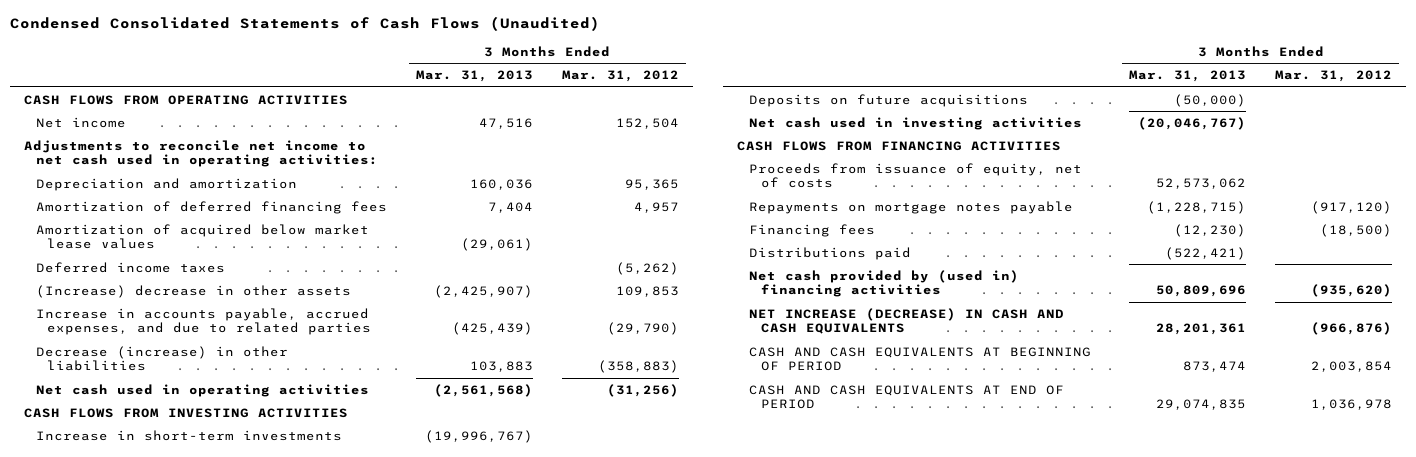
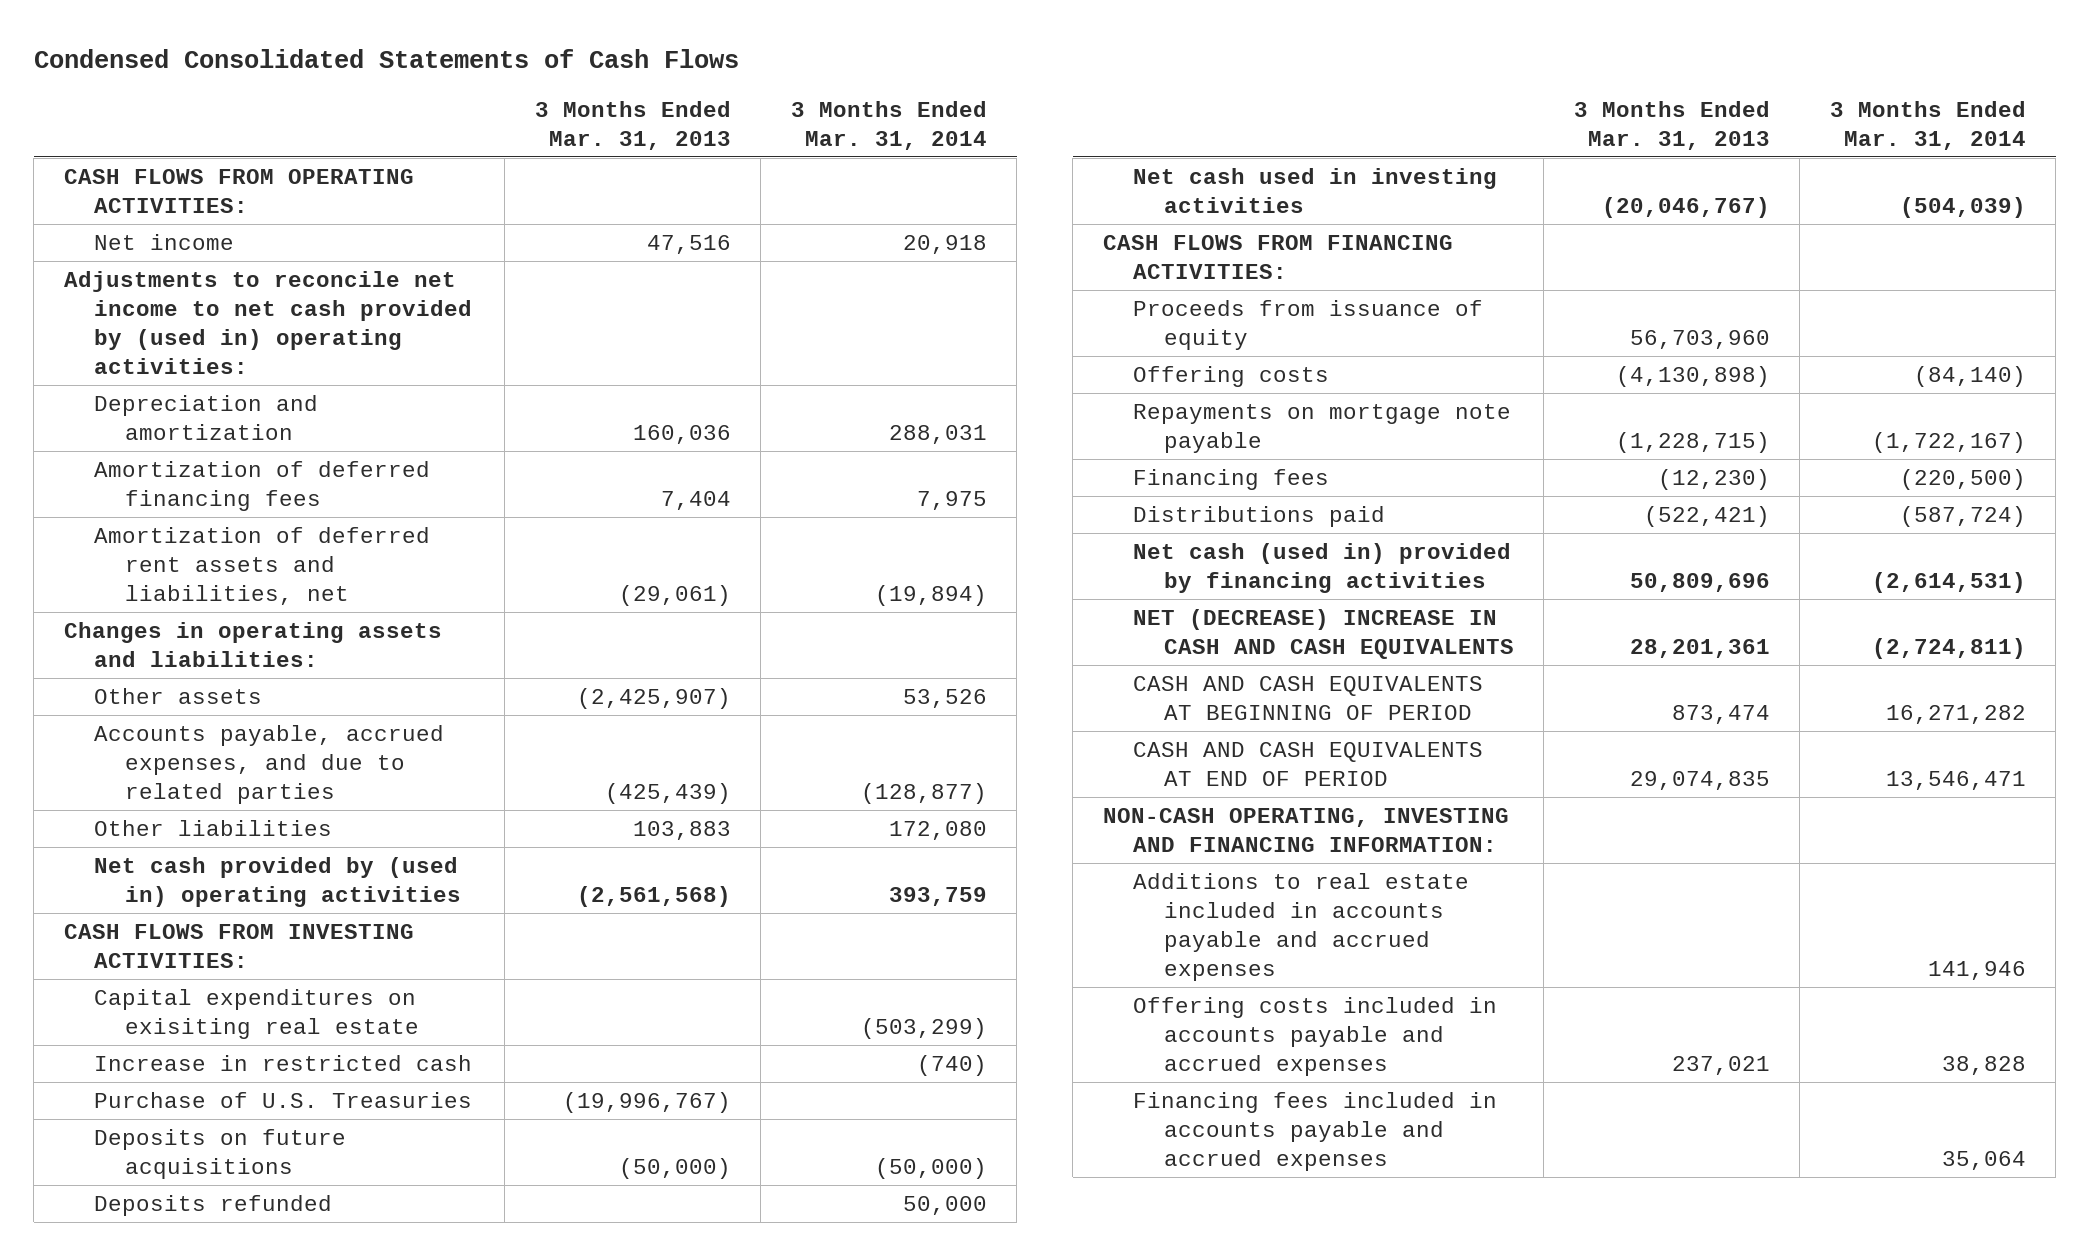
- Condensed Consolidated Statements of Cash Flows (Unaudited)
+ Condensed Consolidated Statements of Cash Flows
- | 3 Months Ended Mar. 31, 2013 | 3 Months Ended Mar. 31, 2012
+ | 3 Months Ended Mar. 31, 2013 | 3 Months Ended Mar. 31, 2014
- CASH FLOWS FROM OPERATING ACTIVITIES
+ CASH FLOWS FROM OPERATING ACTIVITIES:
- Adjustments to reconcile net income to net cash used in operating activities:
+ Adjustments to reconcile net income to net cash provided by (used in) operating activities:
- Amortization of acquired below market lease values | (29,061) |
- Deferred income taxes | | (5,262)
- (Increase) decrease in other assets | (2,425,907) | 109,853
- Increase in accounts payable, accrued expenses, and due to related parties | (425,439) | (29,790)
- Decrease (increase) in other liabilities | 103,883 | (358,883)
- Net cash used in operating activities | (2,561,568) | (31,256)
- CASH FLOWS FROM INVESTING ACTIVITIES
- Increase in short-term investments | (19,996,767) |
+ Amortization of deferred rent assets and liabilities, net | (29,061) | (19,894)
+ Changes in operating assets and liabilities:
+ Other assets | (2,425,907) | 53,526
+ Accounts payable, accrued expenses, and due to related parties | (425,439) | (128,877)
+ Other liabilities | 103,883 | 172,080
+ Net cash provided by (used in) operating activities | (2,561,568) | 393,759
+ CASH FLOWS FROM INVESTING ACTIVITIES:
+ Capital expenditures on exisiting real estate | | (503,299)
+ Increase in restricted cash | | (740)
+ Purchase of U.S. Treasuries | (19,996,767) |
+ Deposits refunded | | 50,000
- CASH FLOWS FROM FINANCING ACTIVITIES
- Proceeds from issuance of equity, net of costs | 52,573,062 |
- Repayments on mortgage notes payable | (1,228,715) | (917,120)
+ CASH FLOWS FROM FINANCING ACTIVITIES:
+ Proceeds from issuance of equity | 56,703,960 |
+ Offering costs | (4,130,898) | (84,140)
+ Repayments on mortgage note payable | (1,228,715) | (1,722,167)
- Net cash provided by (used in) financing activities | 50,809,696 | (935,620)
- NET INCREASE (DECREASE) IN CASH AND CASH EQUIVALENTS | 28,201,361 | (966,876)
+ Net cash (used in) provided by financing activities | 50,809,696 | (2,614,531)
+ NET (DECREASE) INCREASE IN CASH AND CASH EQUIVALENTS | 28,201,361 | (2,724,811)
+ NON-CASH OPERATING, INVESTING AND FINANCING INFORMATION:
+ Additions to real estate included in accounts payable and accrued expenses | | 141,946
+ Offering costs included in accounts payable and accrued expenses | 237,021 | 38,828
+ Financing fees included in accounts payable and accrued expenses | | 35,064

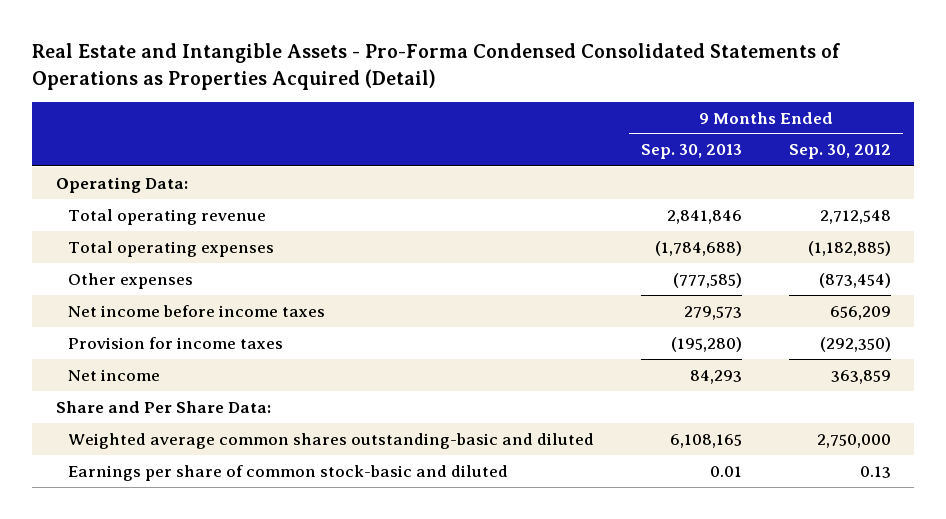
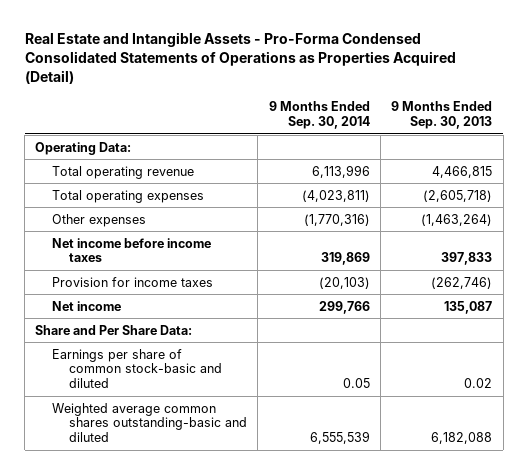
- | 9 Months Ended Sep. 30, 2013 | 9 Months Ended Sep. 30, 2012
+ | 9 Months Ended Sep. 30, 2014 | 9 Months Ended Sep. 30, 2013
- Total operating revenue | 2,841,846 | 2,712,548
- Total operating expenses | (1,784,688) | (1,182,885)
- Other expenses | (777,585) | (873,454)
- Net income before income taxes | 279,573 | 656,209
- Provision for income taxes | (195,280) | (292,350)
- Net income | 84,293 | 363,859
+ Total operating revenue | 6,113,996 | 4,466,815
+ Total operating expenses | (4,023,811) | (2,605,718)
+ Other expenses | (1,770,316) | (1,463,264)
+ Net income before income taxes | 319,869 | 397,833
+ Provision for income taxes | (20,103) | (262,746)
+ Net income | 299,766 | 135,087
- Weighted average common shares outstanding-basic and diluted | 6,108,165 | 2,750,000
- Earnings per share of common stock-basic and diluted | 0.01 | 0.13
+ Earnings per share of common stock-basic and diluted | 0.05 | 0.02
+ Weighted average common shares outstanding-basic and diluted | 6,555,539 | 6,182,088

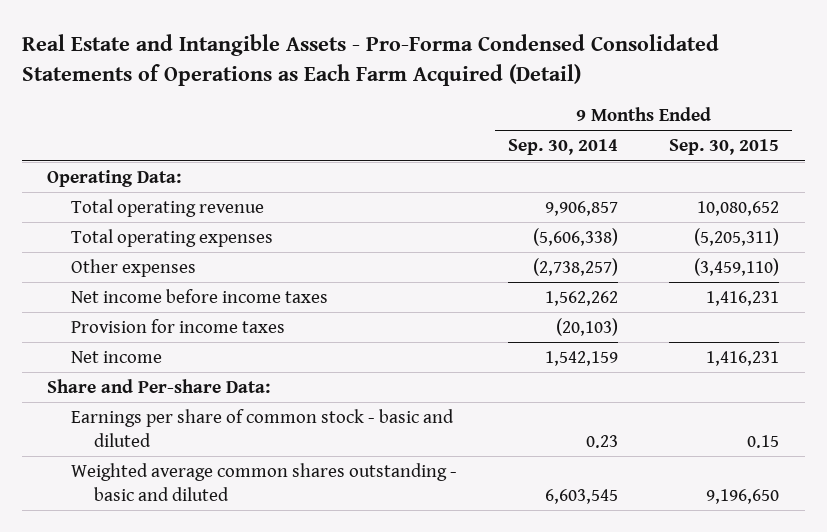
- Real Estate and Intangible Assets - Pro-Forma Condensed Consolidated Statements of Operations as Properties Acquired (Detail)
+ Real Estate and Intangible Assets - Pro-Forma Condensed Consolidated Statements of Operations as Each Farm Acquired (Detail)
- | 9 Months Ended Sep. 30, 2014 | 9 Months Ended Sep. 30, 2013
+ | 9 Months Ended Sep. 30, 2014 | 9 Months Ended Sep. 30, 2015
- Total operating revenue | 6,113,996 | 4,466,815
- Total operating expenses | (4,023,811) | (2,605,718)
- Other expenses | (1,770,316) | (1,463,264)
- Net income before income taxes | 319,869 | 397,833
+ Total operating revenue | 9,906,857 | 10,080,652
+ Total operating expenses | (5,606,338) | (5,205,311)
+ Other expenses | (2,738,257) | (3,459,110)
+ Net income before income taxes | 1,562,262 | 1,416,231
- Net income | 299,766 | 135,087
- Share and Per Share Data:
- Earnings per share of common stock-basic and diluted | 0.05 | 0.02
- Weighted average common shares outstanding-basic and diluted | 6,555,539 | 6,182,088
+ Net income | 1,542,159 | 1,416,231
+ Share and Per-share Data:
+ Earnings per share of common stock - basic and diluted | 0.23 | 0.15
+ Weighted average common shares outstanding - basic and diluted | 6,603,545 | 9,196,650

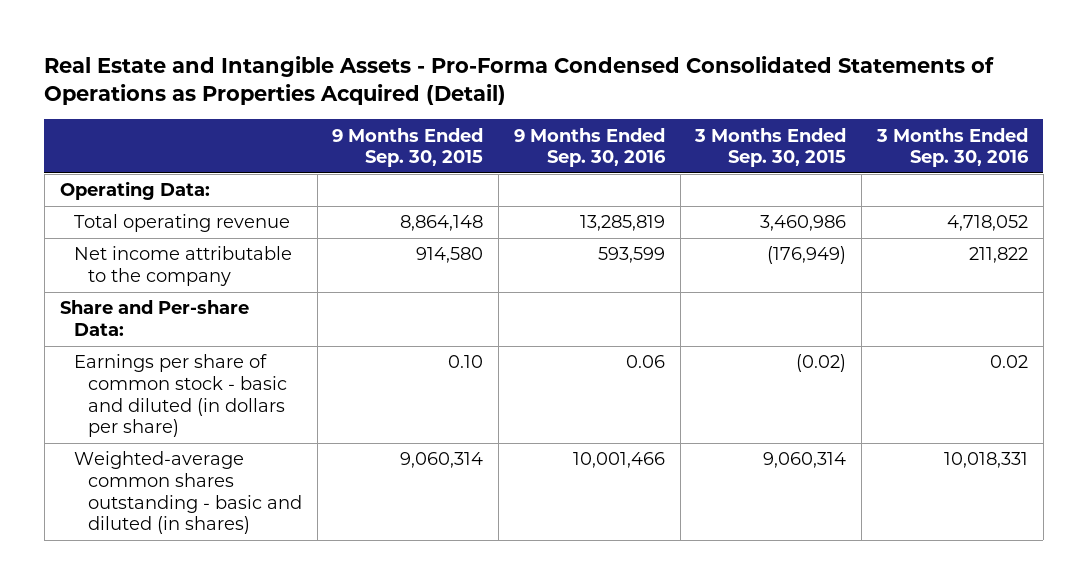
- Real Estate and Intangible Assets - Pro-Forma Condensed Consolidated Statements of Operations as Each Farm Acquired (Detail)
+ Real Estate and Intangible Assets - Pro-Forma Condensed Consolidated Statements of Operations as Properties Acquired (Detail)
- | 9 Months Ended Sep. 30, 2014 | 9 Months Ended Sep. 30, 2015
+ | 9 Months Ended Sep. 30, 2015 | 9 Months Ended Sep. 30, 2016 | 3 Months Ended Sep. 30, 2015 | 3 Months Ended Sep. 30, 2016
- Total operating revenue | 9,906,857 | 10,080,652
- Total operating expenses | (5,606,338) | (5,205,311)
- Other expenses | (2,738,257) | (3,459,110)
- Net income before income taxes | 1,562,262 | 1,416,231
- Provision for income taxes | (20,103) |
- Net income | 1,542,159 | 1,416,231
+ Total operating revenue | 8,864,148 | 13,285,819 | 3,460,986 | 4,718,052
+ Net income attributable to the company | 914,580 | 593,599 | (176,949) | 211,822
- Earnings per share of common stock - basic and diluted | 0.23 | 0.15
- Weighted average common shares outstanding - basic and diluted | 6,603,545 | 9,196,650
+ Earnings per share of common stock - basic and diluted (in dollars per share) | 0.10 | 0.06 | (0.02) | 0.02
+ Weighted-average common shares outstanding - basic and diluted (in shares) | 9,060,314 | 10,001,466 | 9,060,314 | 10,018,331

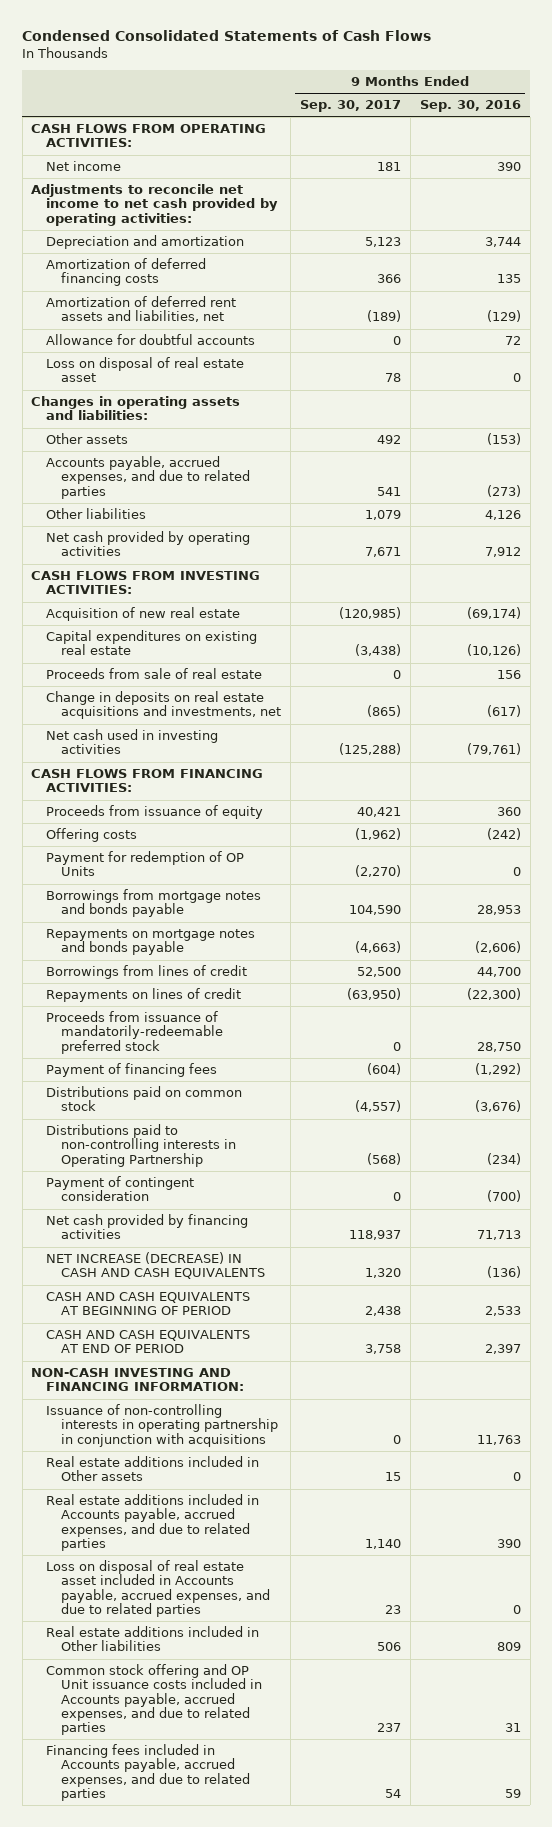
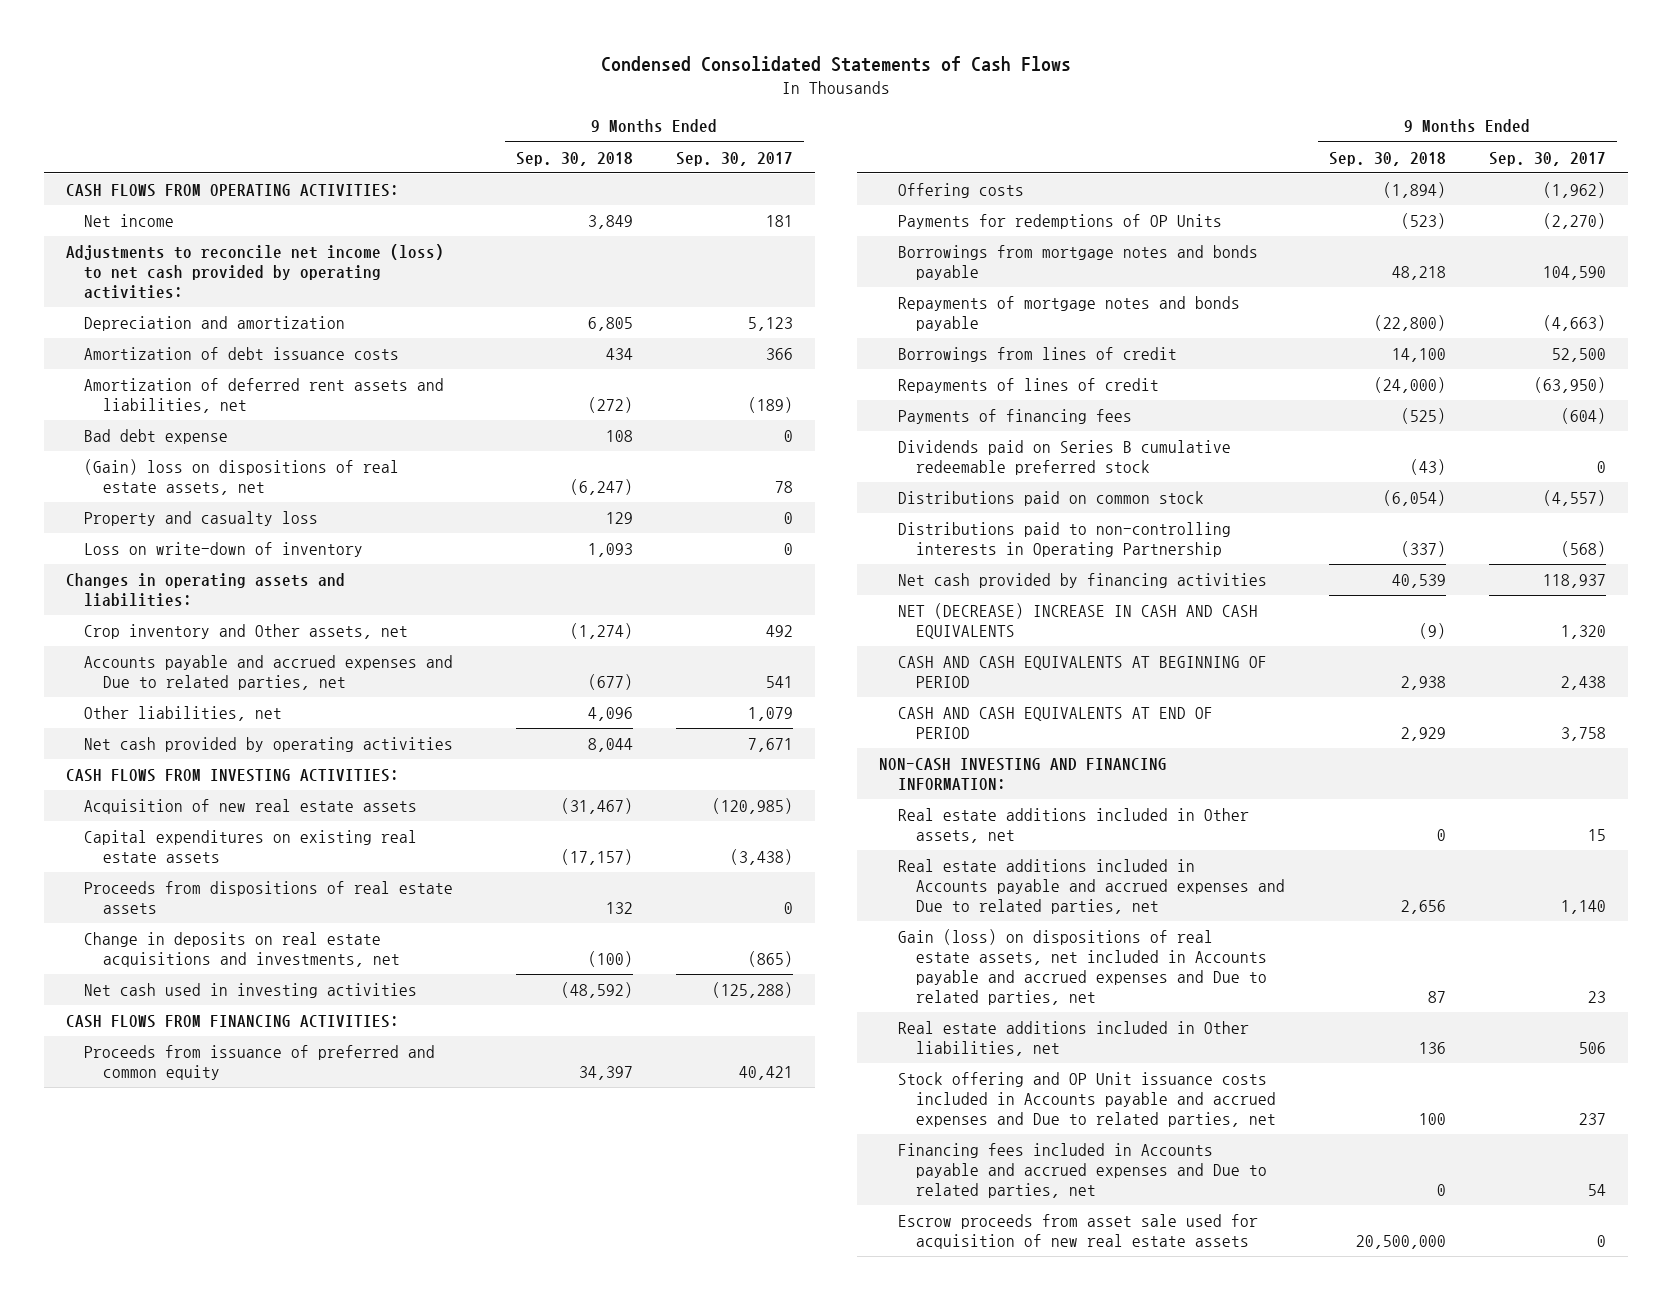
- | 9 Months Ended Sep. 30, 2017 | 9 Months Ended Sep. 30, 2016
+ | 9 Months Ended Sep. 30, 2018 | 9 Months Ended Sep. 30, 2017
- Adjustments to reconcile net income to net cash provided by operating activities:
+ Adjustments to reconcile net income (loss) to net cash provided by operating activities:
- Amortization of deferred financing costs | 366 | 135
+ Amortization of debt issuance costs | 434 | 366
- Allowance for doubtful accounts | 0 | 72
- Loss on disposal of real estate asset | 78 | 0
+ Bad debt expense | 108 | 0
+ (Gain) loss on dispositions of real estate assets, net | (6,247) | 78
+ Property and casualty loss | 129 | 0
+ Loss on write-down of inventory | 1,093 | 0
- Other assets | 492 | (153)
- Accounts payable, accrued expenses, and due to related parties | 541 | (273)
- Other liabilities | 1,079 | 4,126
+ Crop inventory and Other assets, net | (1,274) | 492
+ Accounts payable and accrued expenses and Due to related parties, net | (677) | 541
+ Other liabilities, net | 4,096 | 1,079
- Acquisition of new real estate | (120,985) | (69,174)
- Capital expenditures on existing real estate | (3,438) | (10,126)
- Proceeds from sale of real estate | 0 | 156
+ Acquisition of new real estate assets | (31,467) | (120,985)
+ Capital expenditures on existing real estate assets | (17,157) | (3,438)
+ Proceeds from dispositions of real estate assets | 132 | 0
- Proceeds from issuance of equity | 40,421 | 360
+ Proceeds from issuance of preferred and common equity | 34,397 | 40,421
- Payment for redemption of OP Units | (2,270) | 0
+ Payments for redemptions of OP Units | (523) | (2,270)
- Repayments on mortgage notes and bonds payable | (4,663) | (2,606)
+ Repayments of mortgage notes and bonds payable | (22,800) | (4,663)
- Repayments on lines of credit | (63,950) | (22,300)
- Proceeds from issuance of mandatorily-redeemable preferred stock | 0 | 28,750
- Payment of financing fees | (604) | (1,292)
+ Repayments of lines of credit | (24,000) | (63,950)
+ Payments of financing fees | (525) | (604)
+ Dividends paid on Series B cumulative redeemable preferred stock | (43) | 0
- Payment of contingent consideration | 0 | (700)
- NET INCREASE (DECREASE) IN CASH AND CASH EQUIVALENTS | 1,320 | (136)
+ NET (DECREASE) INCREASE IN CASH AND CASH EQUIVALENTS | (9) | 1,320
- Issuance of non-controlling interests in operating partnership in conjunction with acquisitions | 0 | 11,763
- Real estate additions included in Other assets | 15 | 0
- Real estate additions included in Accounts payable, accrued expenses, and due to related parties | 1,140 | 390
- Loss on disposal of real estate asset included in Accounts payable, accrued expenses, and due to related parties | 23 | 0
- Real estate additions included in Other liabilities | 506 | 809
- Common stock offering and OP Unit issuance costs included in Accounts payable, accrued expenses, and due to related parties | 237 | 31
- Financing fees included in Accounts payable, accrued expenses, and due to related parties | 54 | 59
+ Real estate additions included in Other assets, net | 0 | 15
+ Real estate additions included in Accounts payable and accrued expenses and Due to related parties, net | 2,656 | 1,140
+ Gain (loss) on dispositions of real estate assets, net included in Accounts payable and accrued expenses and Due to related parties, net | 87 | 23
+ Real estate additions included in Other liabilities, net | 136 | 506
+ Stock offering and OP Unit issuance costs included in Accounts payable and accrued expenses and Due to related parties, net | 100 | 237
+ Financing fees included in Accounts payable and accrued expenses and Due to related parties, net | 0 | 54
+ Escrow proceeds from asset sale used for acquisition of new real estate assets | 20,500,000 | 0

